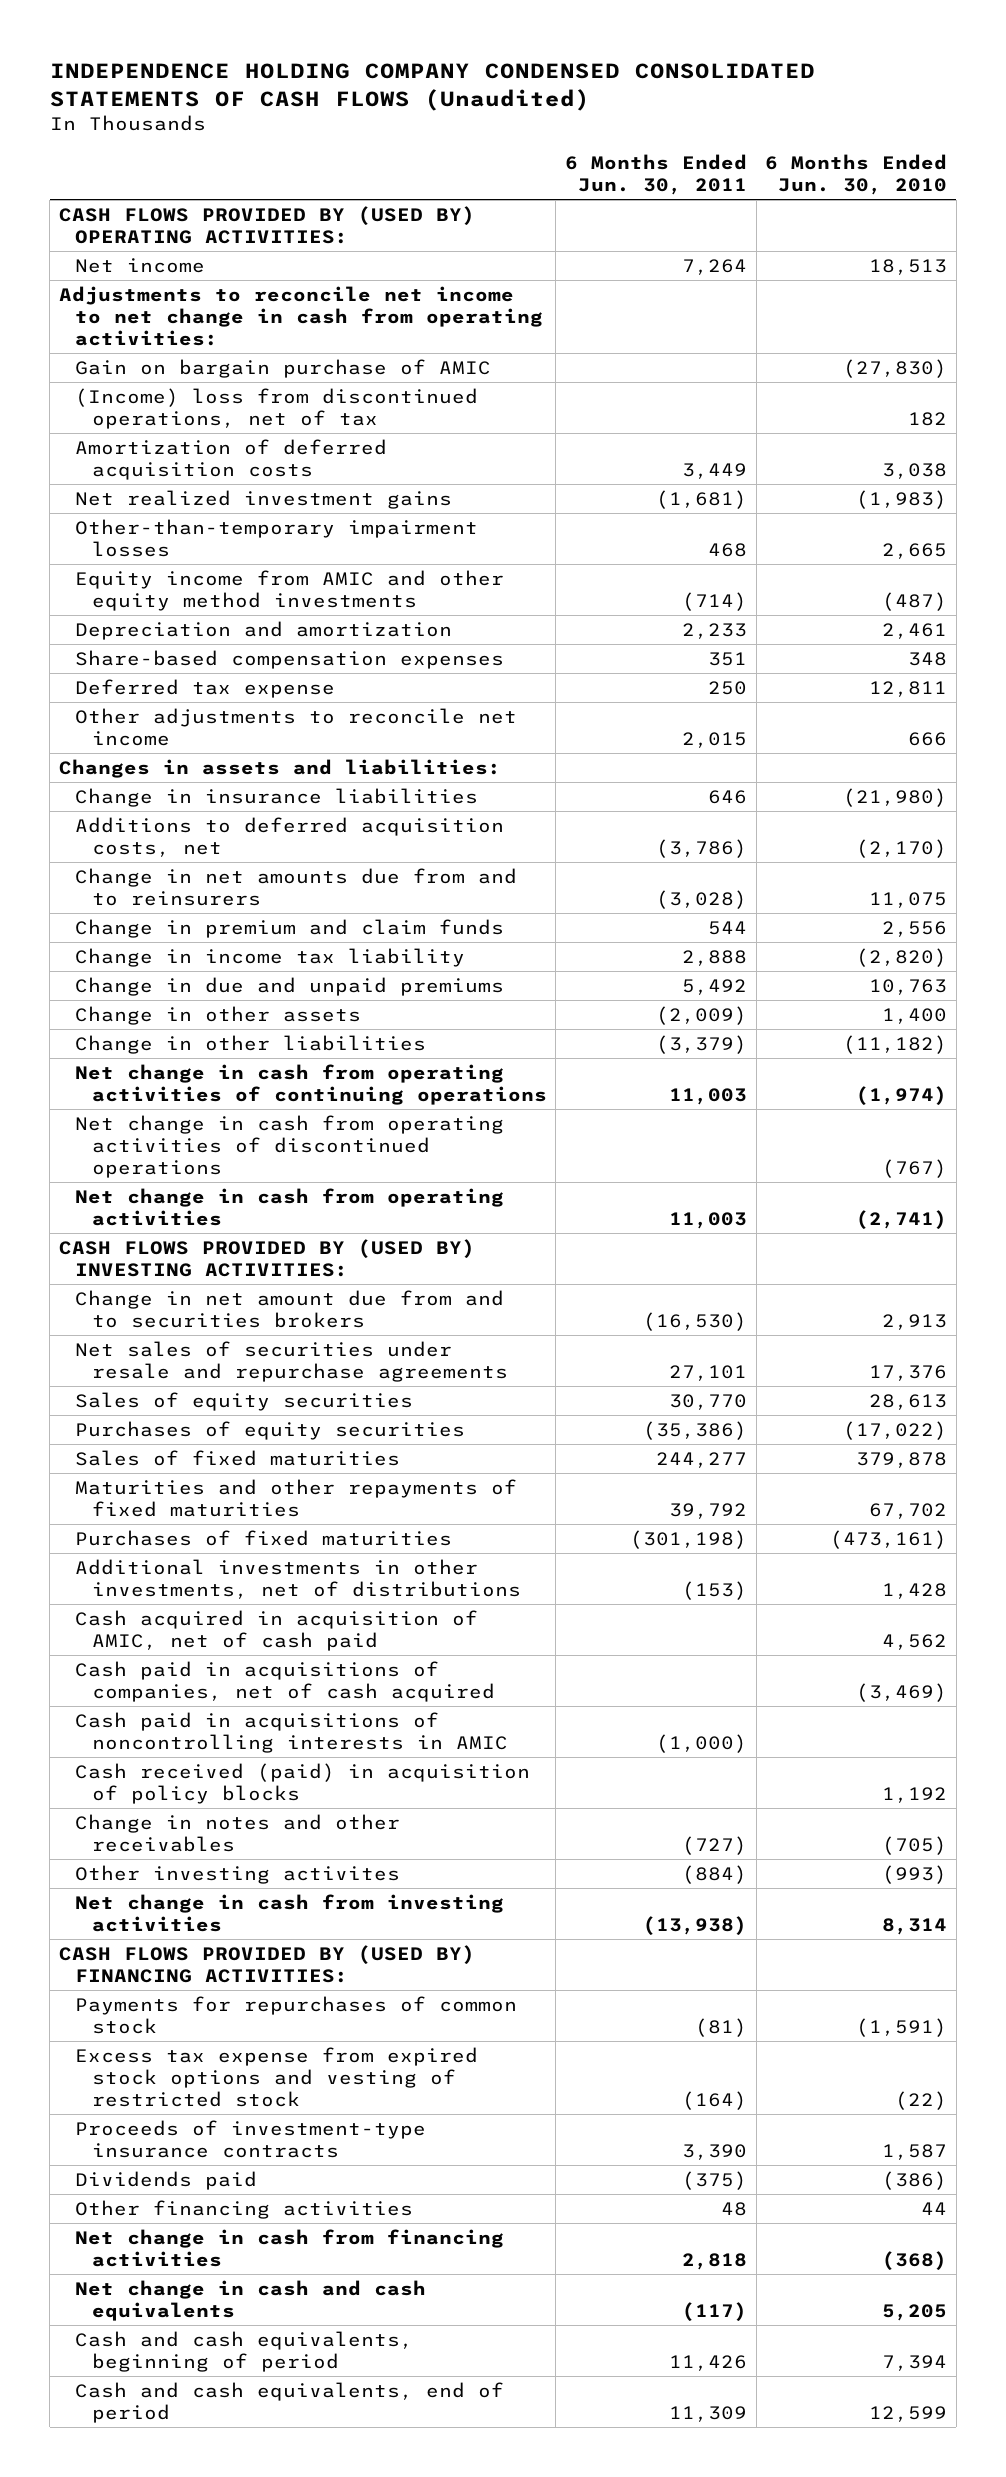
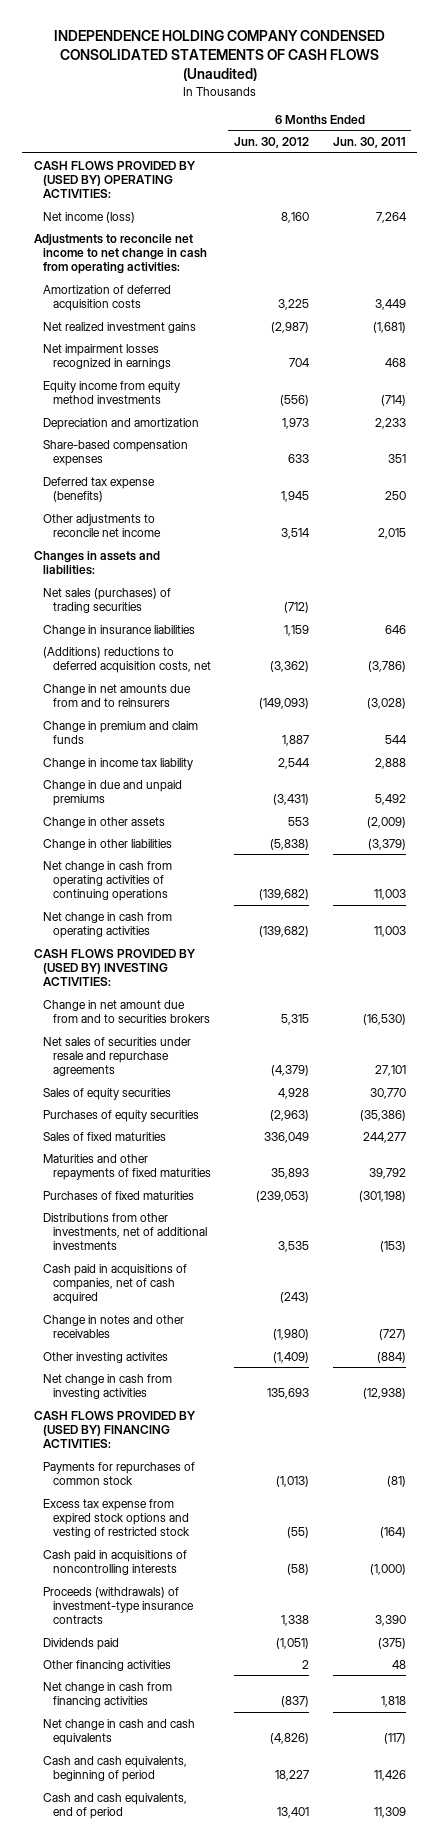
- | 6 Months Ended Jun. 30, 2011 | 6 Months Ended Jun. 30, 2010
+ | 6 Months Ended Jun. 30, 2012 | 6 Months Ended Jun. 30, 2011
- Net income | 7,264 | 18,513
+ Net income (loss) | 8,160 | 7,264
- Gain on bargain purchase of AMIC | | (27,830)
- (Income) loss from discontinued operations, net of tax | | 182
- Other-than-temporary impairment losses | 468 | 2,665
- Equity income from AMIC and other equity method investments | (714) | (487)
+ Net impairment losses recognized in earnings | 704 | 468
+ Equity income from equity method investments | (556) | (714)
- Deferred tax expense | 250 | 12,811
+ Deferred tax expense (benefits) | 1,945 | 250
+ Net sales (purchases) of trading securities | (712) |
- Additions to deferred acquisition costs, net | (3,786) | (2,170)
+ (Additions) reductions to deferred acquisition costs, net | (3,362) | (3,786)
- Net change in cash from operating activities of discontinued operations | | (767)
- Additional investments in other investments, net of distributions | (153) | 1,428
- Cash acquired in acquisition of AMIC, net of cash paid | | 4,562
+ Distributions from other investments, net of additional investments | 3,535 | (153)
- Cash paid in acquisitions of noncontrolling interests in AMIC | (1,000) |
- Cash received (paid) in acquisition of policy blocks | | 1,192
- Net change in cash from investing activities | (13,938) | 8,314
+ Net change in cash from investing activities | 135,693 | (12,938)
- Proceeds of investment-type insurance contracts | 3,390 | 1,587
+ Cash paid in acquisitions of noncontrolling interests | (58) | (1,000)
+ Proceeds (withdrawals) of investment-type insurance contracts | 1,338 | 3,390
- Net change in cash from financing activities | 2,818 | (368)
+ Net change in cash from financing activities | (837) | 1,818

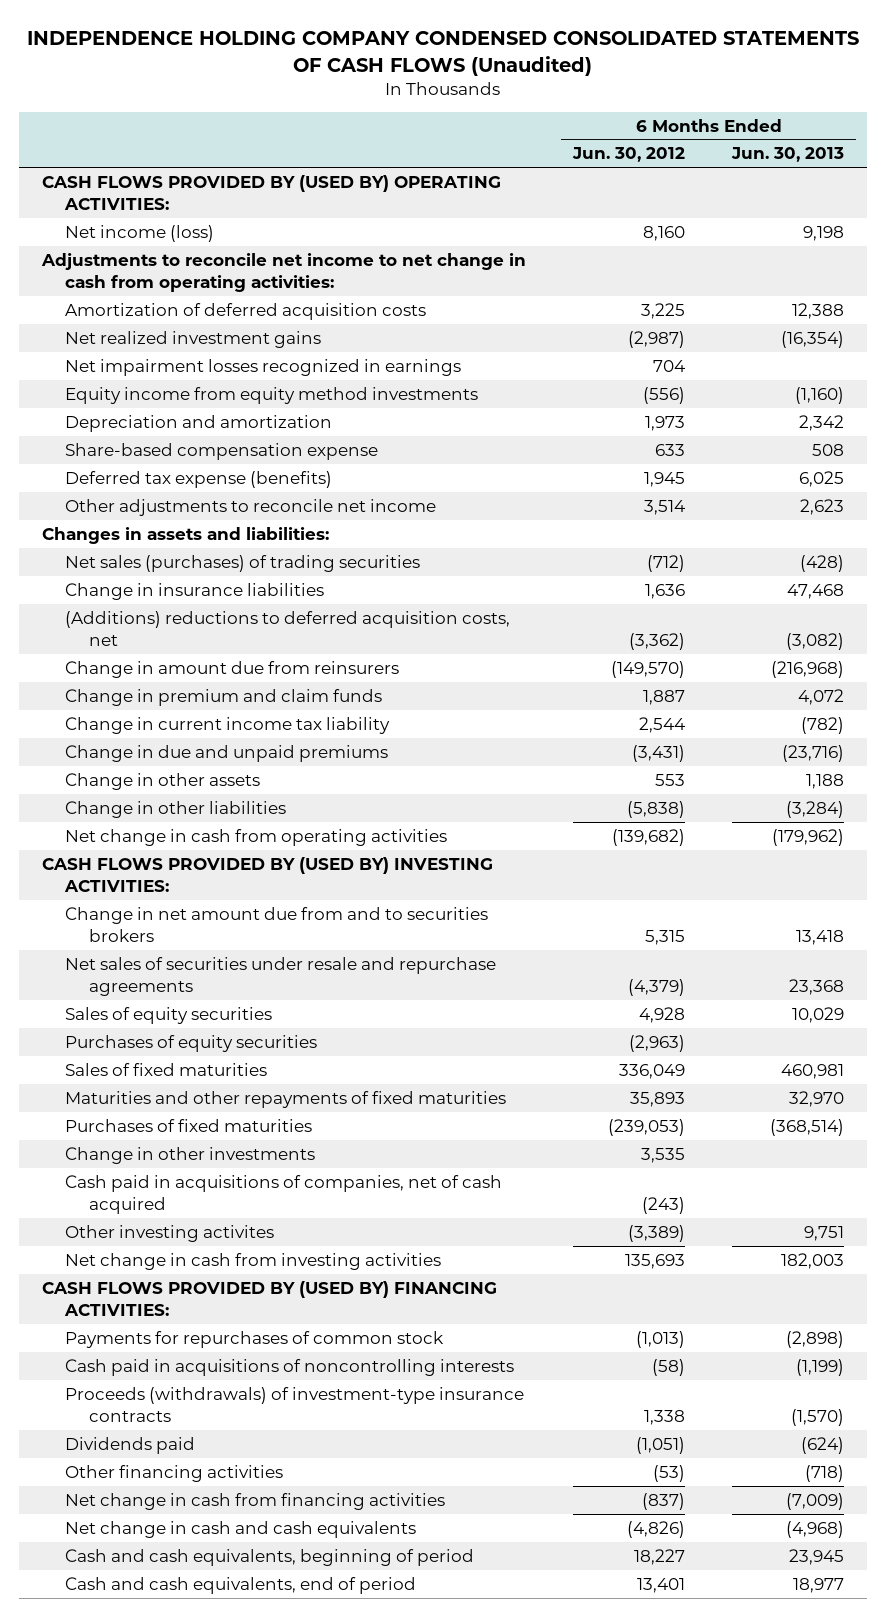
- | 6 Months Ended Jun. 30, 2012 | 6 Months Ended Jun. 30, 2011
+ | 6 Months Ended Jun. 30, 2012 | 6 Months Ended Jun. 30, 2013
- Share-based compensation expenses | 633 | 351
+ Share-based compensation expense | 633 | 508
- Change in insurance liabilities | 1,159 | 646
+ Change in insurance liabilities | 1,636 | 47,468
- Change in net amounts due from and to reinsurers | (149,093) | (3,028)
+ Change in amount due from reinsurers | (149,570) | (216,968)
- Change in income tax liability | 2,544 | 2,888
+ Change in current income tax liability | 2,544 | (782)
- Net change in cash from operating activities of continuing operations | (139,682) | 11,003
- Distributions from other investments, net of additional investments | 3,535 | (153)
+ Change in other investments | 3,535 |
- Change in notes and other receivables | (1,980) | (727)
- Other investing activites | (1,409) | (884)
+ Other investing activites | (3,389) | 9,751
- Excess tax expense from expired stock options and vesting of restricted stock | (55) | (164)
- Other financing activities | 2 | 48
+ Other financing activities | (53) | (718)

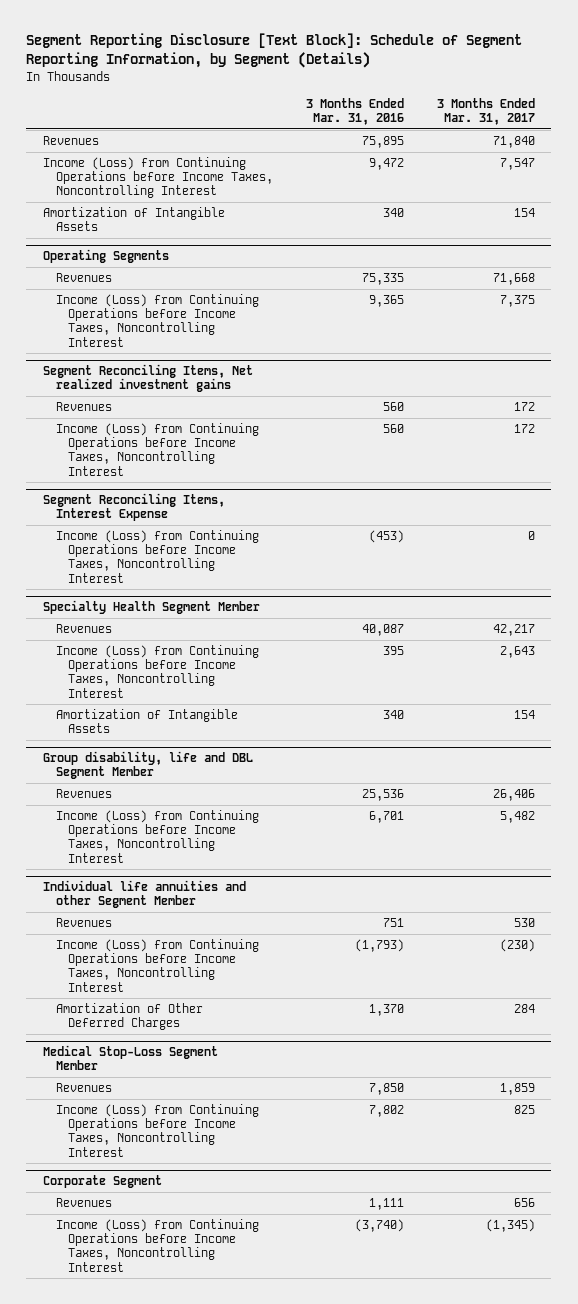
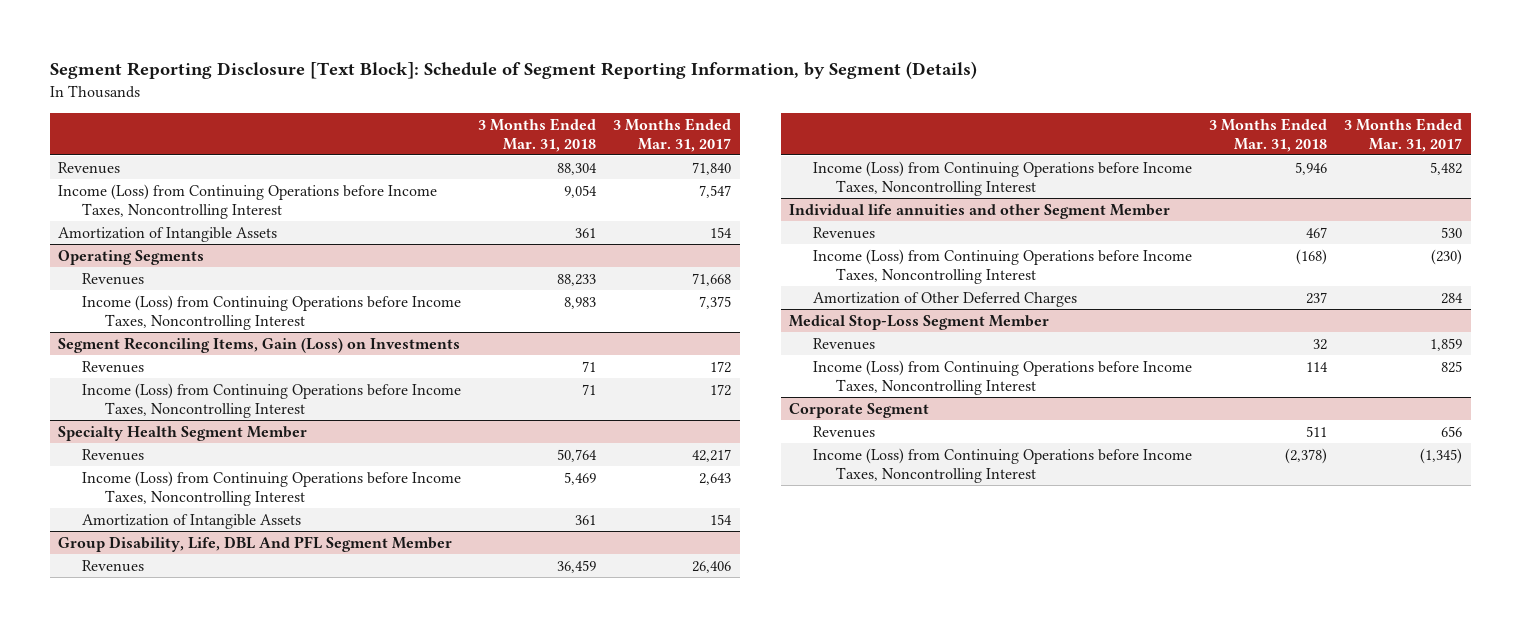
- | 3 Months Ended Mar. 31, 2016 | 3 Months Ended Mar. 31, 2017
+ | 3 Months Ended Mar. 31, 2018 | 3 Months Ended Mar. 31, 2017
- Segment Reconciling Items, Net realized investment gains
+ Segment Reconciling Items, Gain (Loss) on Investments
- Segment Reconciling Items, Interest Expense
- Income (Loss) from Continuing Operations before Income Taxes, Noncontrolling Interest | (453) | 0
- Group disability, life and DBL Segment Member
+ Group Disability, Life, DBL And PFL Segment Member

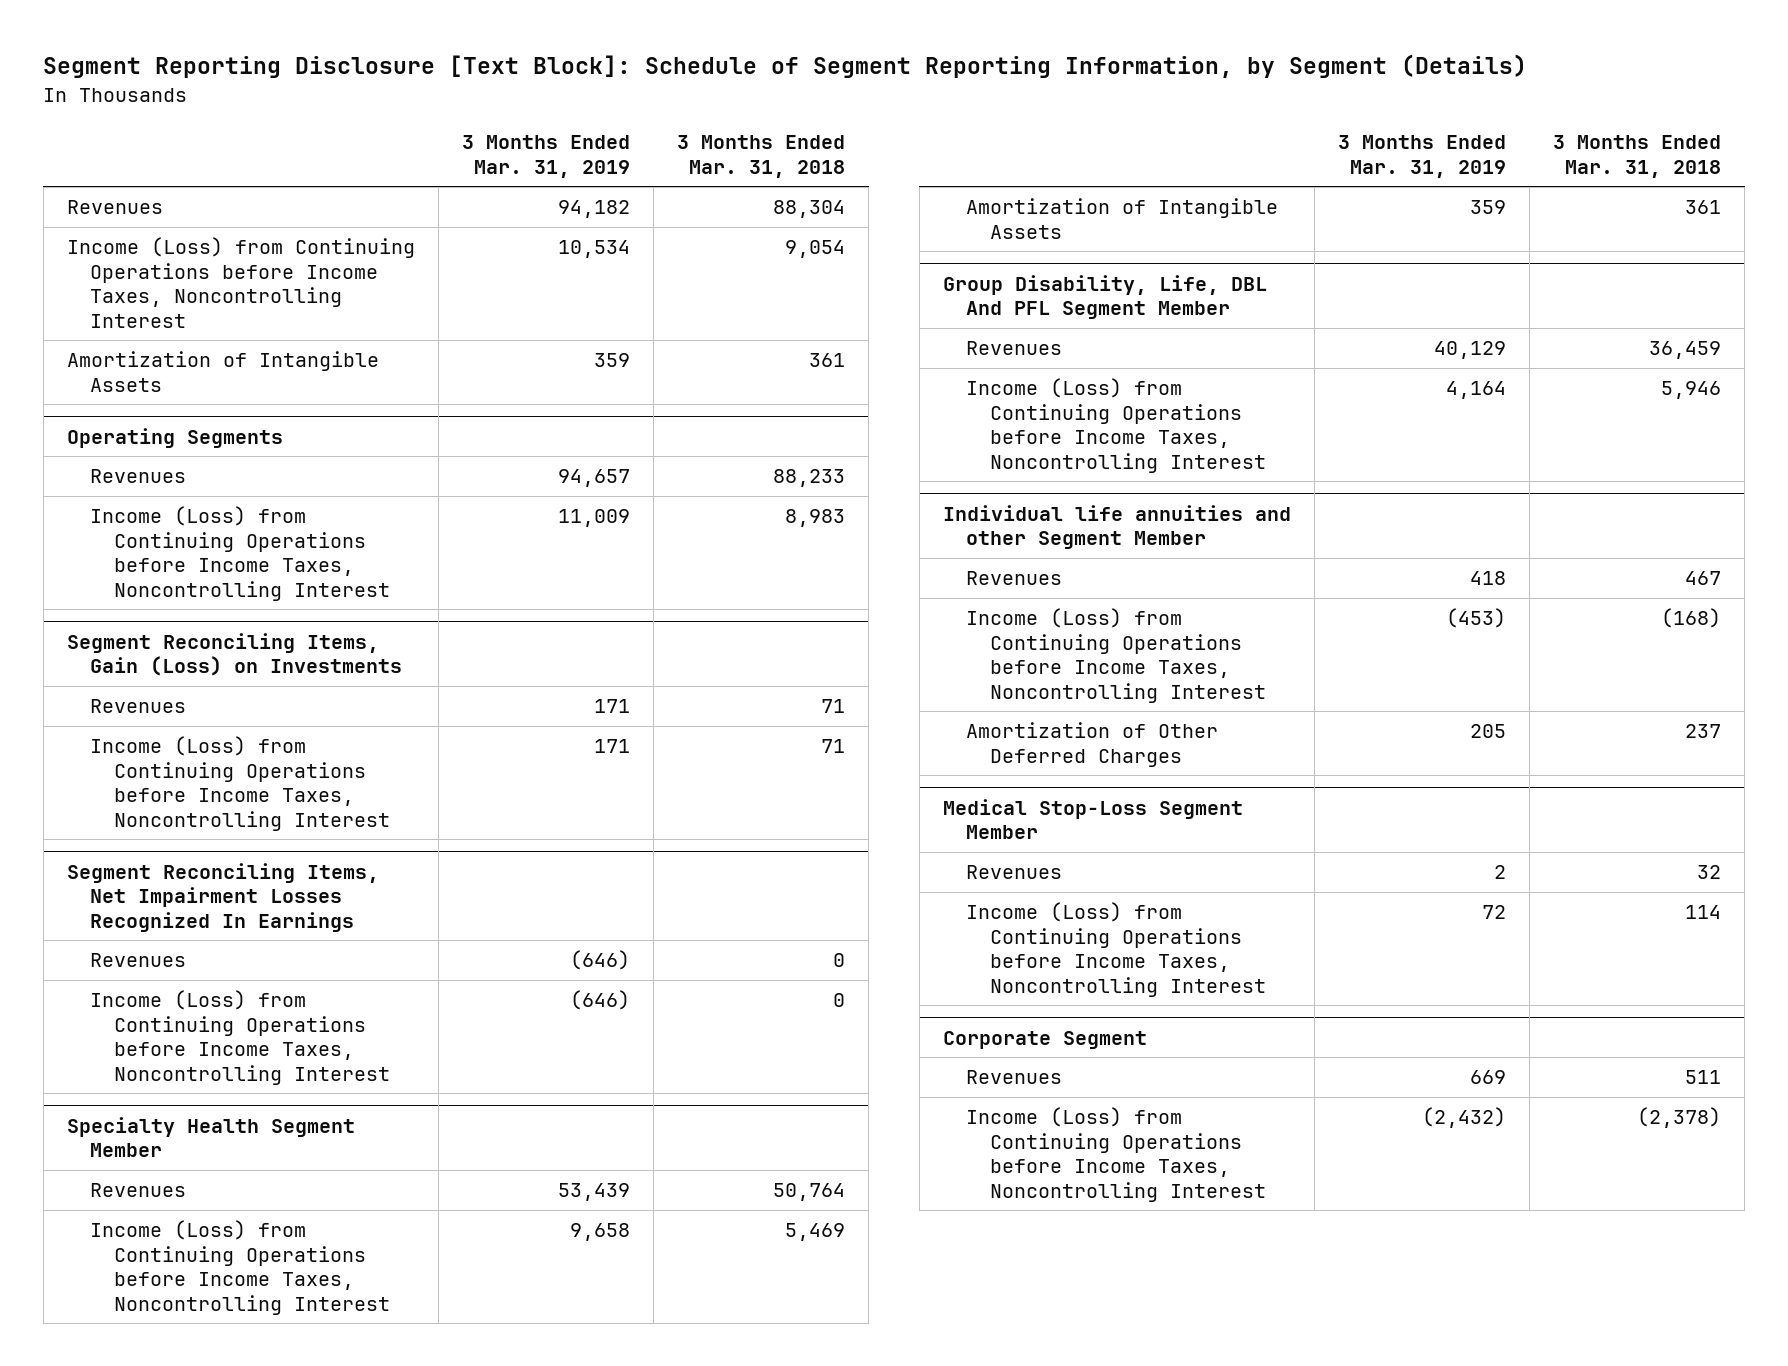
- | 3 Months Ended Mar. 31, 2018 | 3 Months Ended Mar. 31, 2017
+ | 3 Months Ended Mar. 31, 2019 | 3 Months Ended Mar. 31, 2018
+ Segment Reconciling Items, Net Impairment Losses Recognized In Earnings
+ Revenues | (646) | 0
+ Income (Loss) from Continuing Operations before Income Taxes, Noncontrolling Interest | (646) | 0

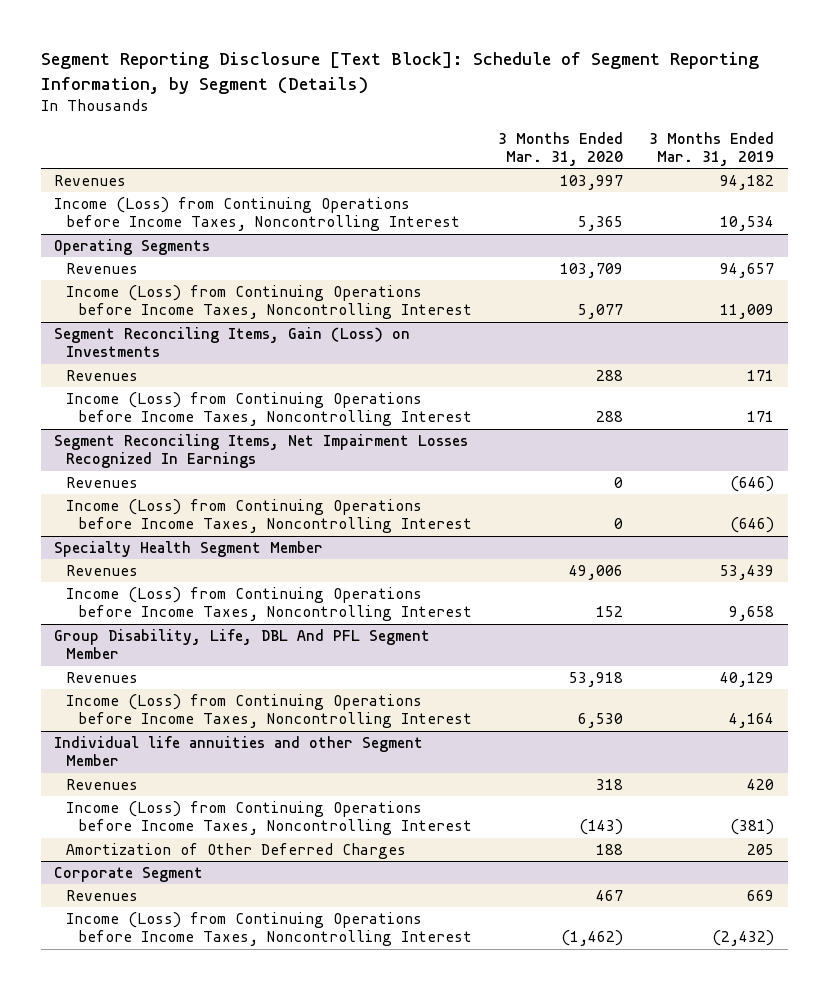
- | 3 Months Ended Mar. 31, 2019 | 3 Months Ended Mar. 31, 2018
+ | 3 Months Ended Mar. 31, 2020 | 3 Months Ended Mar. 31, 2019
- Amortization of Intangible Assets | 359 | 361
@ Specialty Health Segment Member
- Amortization of Intangible Assets | 359 | 361
@ Individual life annuities and other Segment Member
- Revenues | 418 | 467
- Income (Loss) from Continuing Operations before Income Taxes, Noncontrolling Interest | (453) | (168)
+ Revenues | 318 | 420
+ Income (Loss) from Continuing Operations before Income Taxes, Noncontrolling Interest | (143) | (381)
- Medical Stop-Loss Segment Member
- Revenues | 2 | 32
- Income (Loss) from Continuing Operations before Income Taxes, Noncontrolling Interest | 72 | 114

